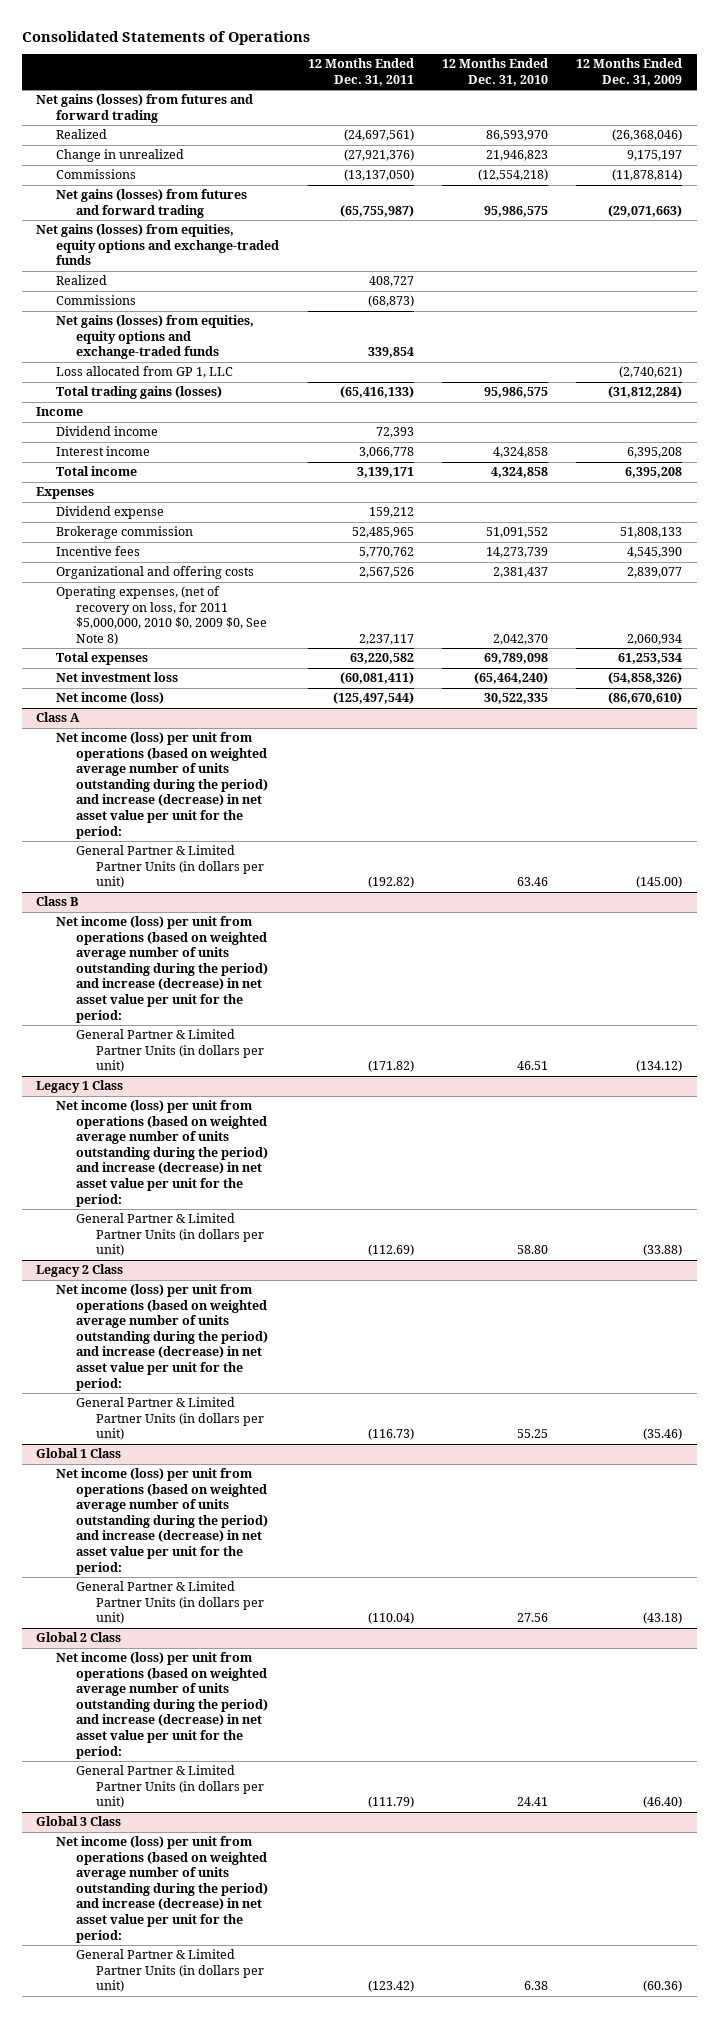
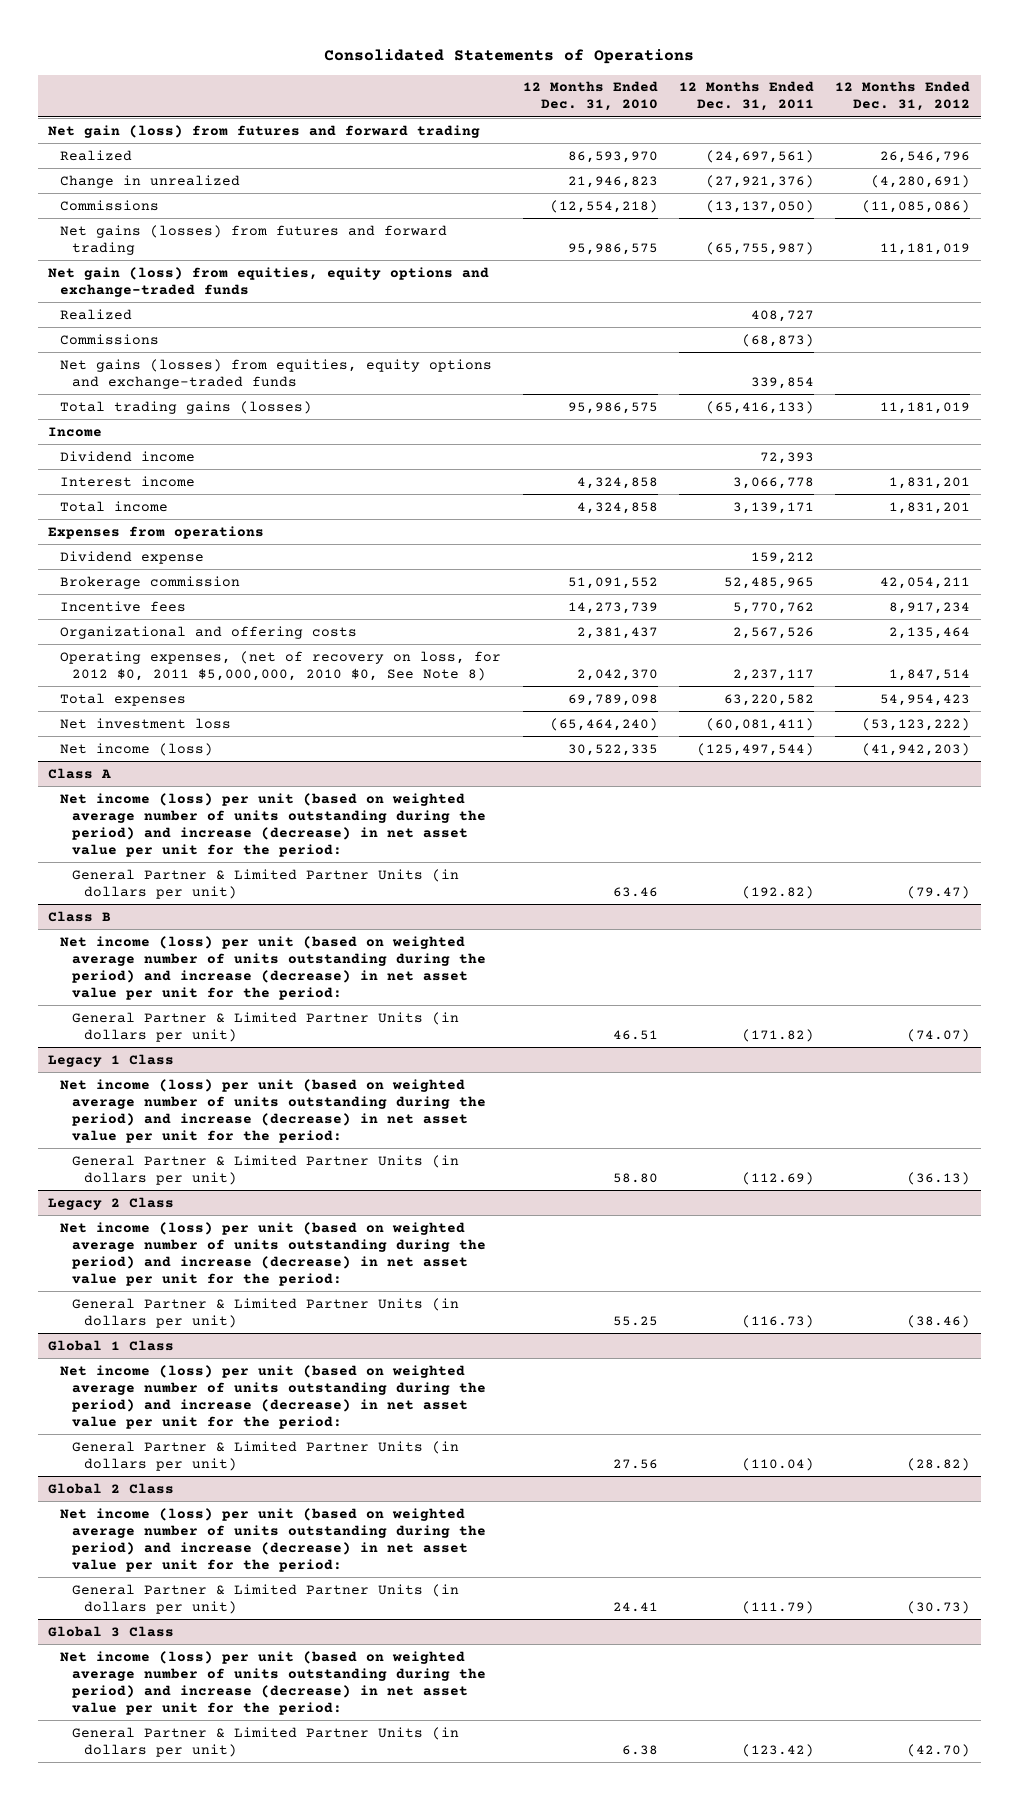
- | 12 Months Ended Dec. 31, 2011 | 12 Months Ended Dec. 31, 2010 | 12 Months Ended Dec. 31, 2009
+ | 12 Months Ended Dec. 31, 2010 | 12 Months Ended Dec. 31, 2011 | 12 Months Ended Dec. 31, 2012
- Net gains (losses) from futures and forward trading
+ Net gain (loss) from futures and forward trading
- Net gains (losses) from equities, equity options and exchange-traded funds
+ Net gain (loss) from equities, equity options and exchange-traded funds
- Loss allocated from GP 1, LLC | | | (2,740,621)
- Expenses
+ Expenses from operations
- Operating expenses, (net of recovery on loss, for 2011 $5,000,000, 2010 $0, 2009 $0, See Note 8) | 2,237,117 | 2,042,370 | 2,060,934
+ Operating expenses, (net of recovery on loss, for 2012 $0, 2011 $5,000,000, 2010 $0, See Note 8) | 2,042,370 | 2,237,117 | 1,847,514
@ Class A
- Net income (loss) per unit from operations (based on weighted average number of units outstanding during the period) and increase (decrease) in net asset value per unit for the period:
+ Net income (loss) per unit (based on weighted average number of units outstanding during the period) and increase (decrease) in net asset value per unit for the period:
@ Class B
- Net income (loss) per unit from operations (based on weighted average number of units outstanding during the period) and increase (decrease) in net asset value per unit for the period:
+ Net income (loss) per unit (based on weighted average number of units outstanding during the period) and increase (decrease) in net asset value per unit for the period:
@ Legacy 1 Class
- Net income (loss) per unit from operations (based on weighted average number of units outstanding during the period) and increase (decrease) in net asset value per unit for the period:
+ Net income (loss) per unit (based on weighted average number of units outstanding during the period) and increase (decrease) in net asset value per unit for the period:
@ Legacy 2 Class
- Net income (loss) per unit from operations (based on weighted average number of units outstanding during the period) and increase (decrease) in net asset value per unit for the period:
+ Net income (loss) per unit (based on weighted average number of units outstanding during the period) and increase (decrease) in net asset value per unit for the period:
@ Global 1 Class
- Net income (loss) per unit from operations (based on weighted average number of units outstanding during the period) and increase (decrease) in net asset value per unit for the period:
+ Net income (loss) per unit (based on weighted average number of units outstanding during the period) and increase (decrease) in net asset value per unit for the period:
@ Global 2 Class
- Net income (loss) per unit from operations (based on weighted average number of units outstanding during the period) and increase (decrease) in net asset value per unit for the period:
+ Net income (loss) per unit (based on weighted average number of units outstanding during the period) and increase (decrease) in net asset value per unit for the period:
@ Global 3 Class
- Net income (loss) per unit from operations (based on weighted average number of units outstanding during the period) and increase (decrease) in net asset value per unit for the period:
+ Net income (loss) per unit (based on weighted average number of units outstanding during the period) and increase (decrease) in net asset value per unit for the period:

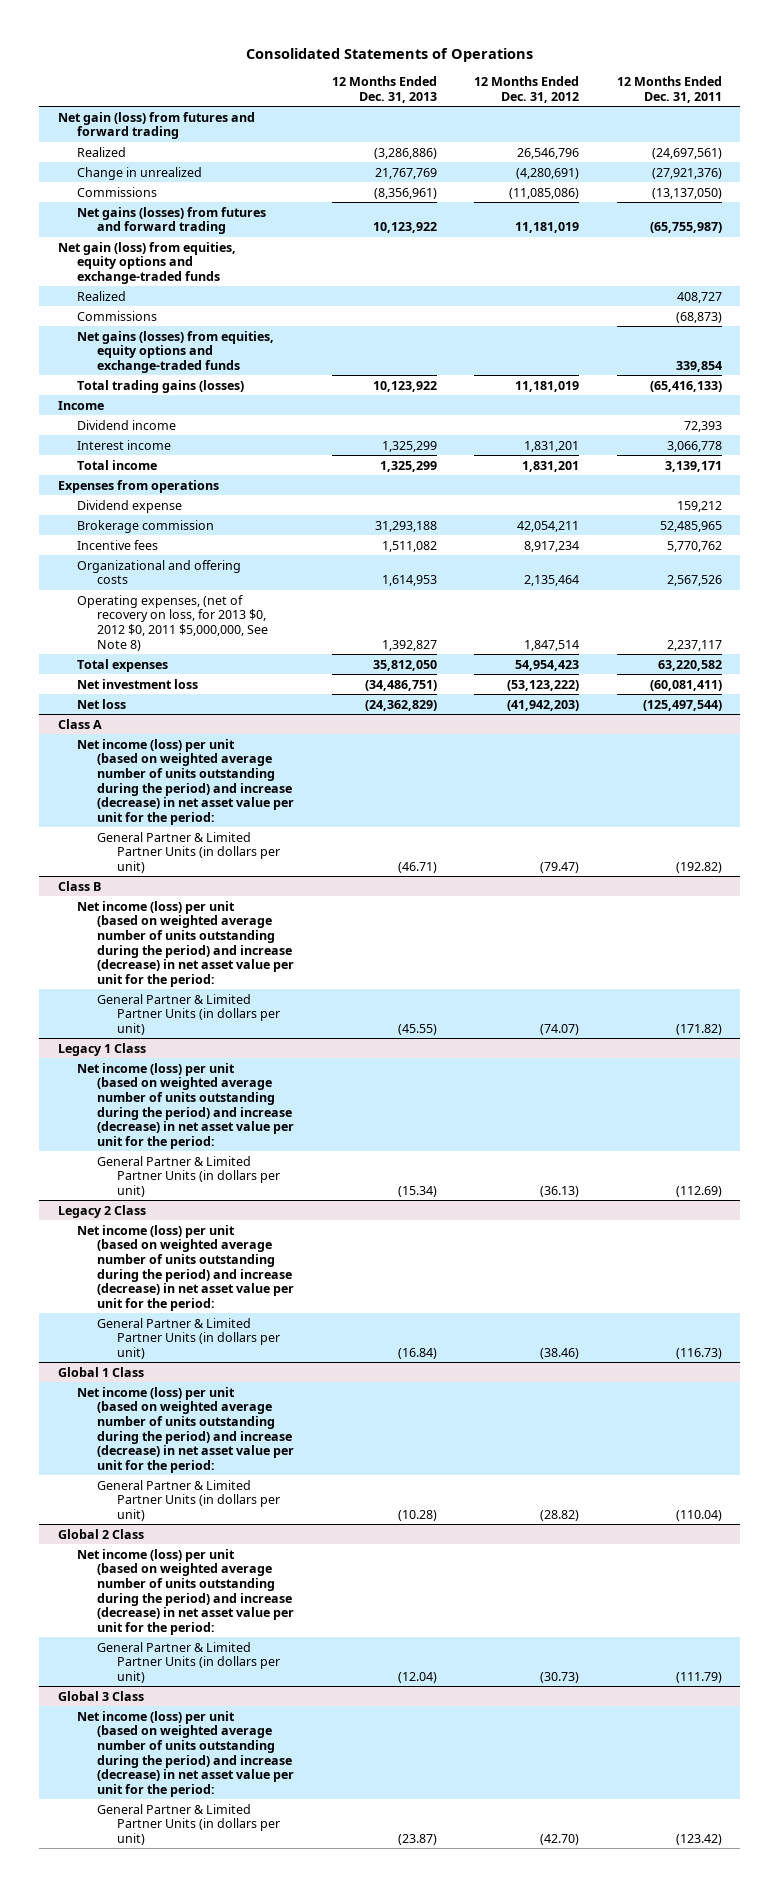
- | 12 Months Ended Dec. 31, 2010 | 12 Months Ended Dec. 31, 2011 | 12 Months Ended Dec. 31, 2012
+ | 12 Months Ended Dec. 31, 2013 | 12 Months Ended Dec. 31, 2012 | 12 Months Ended Dec. 31, 2011
- Operating expenses, (net of recovery on loss, for 2012 $0, 2011 $5,000,000, 2010 $0, See Note 8) | 2,042,370 | 2,237,117 | 1,847,514
+ Operating expenses, (net of recovery on loss, for 2013 $0, 2012 $0, 2011 $5,000,000, See Note 8) | 1,392,827 | 1,847,514 | 2,237,117
- Net income (loss) | 30,522,335 | (125,497,544) | (41,942,203)
+ Net loss | (24,362,829) | (41,942,203) | (125,497,544)

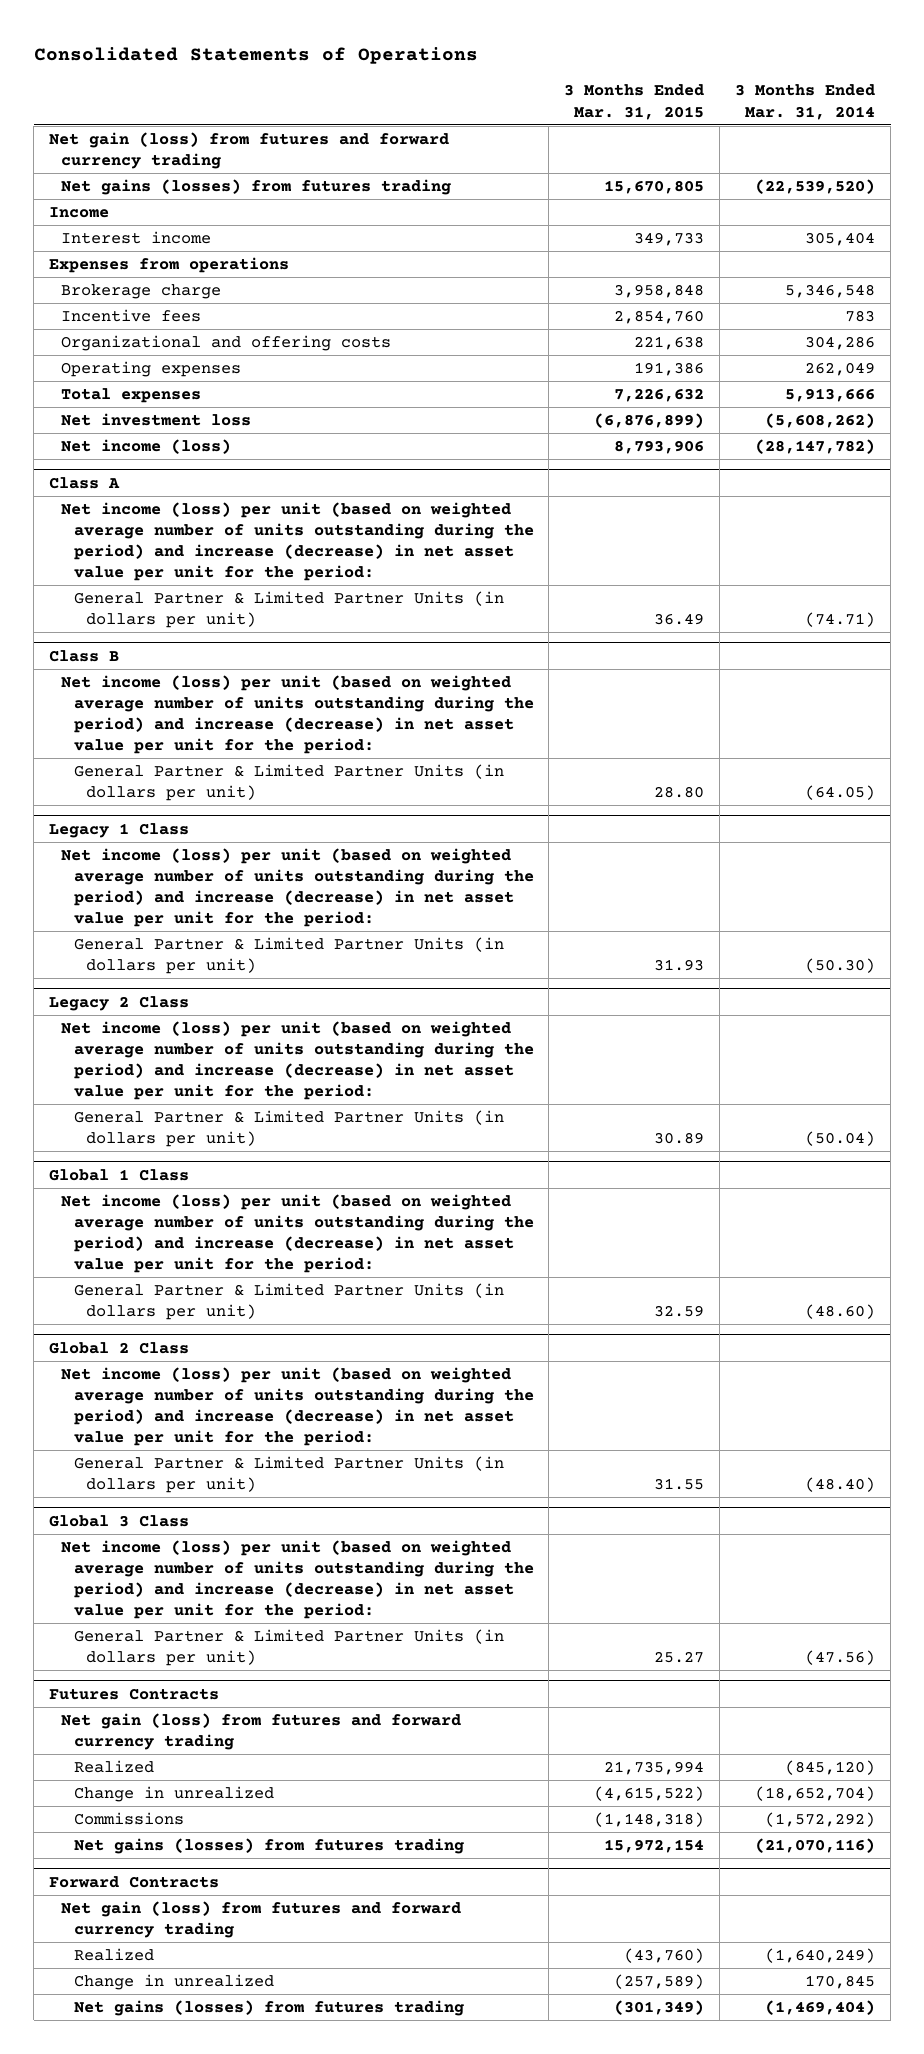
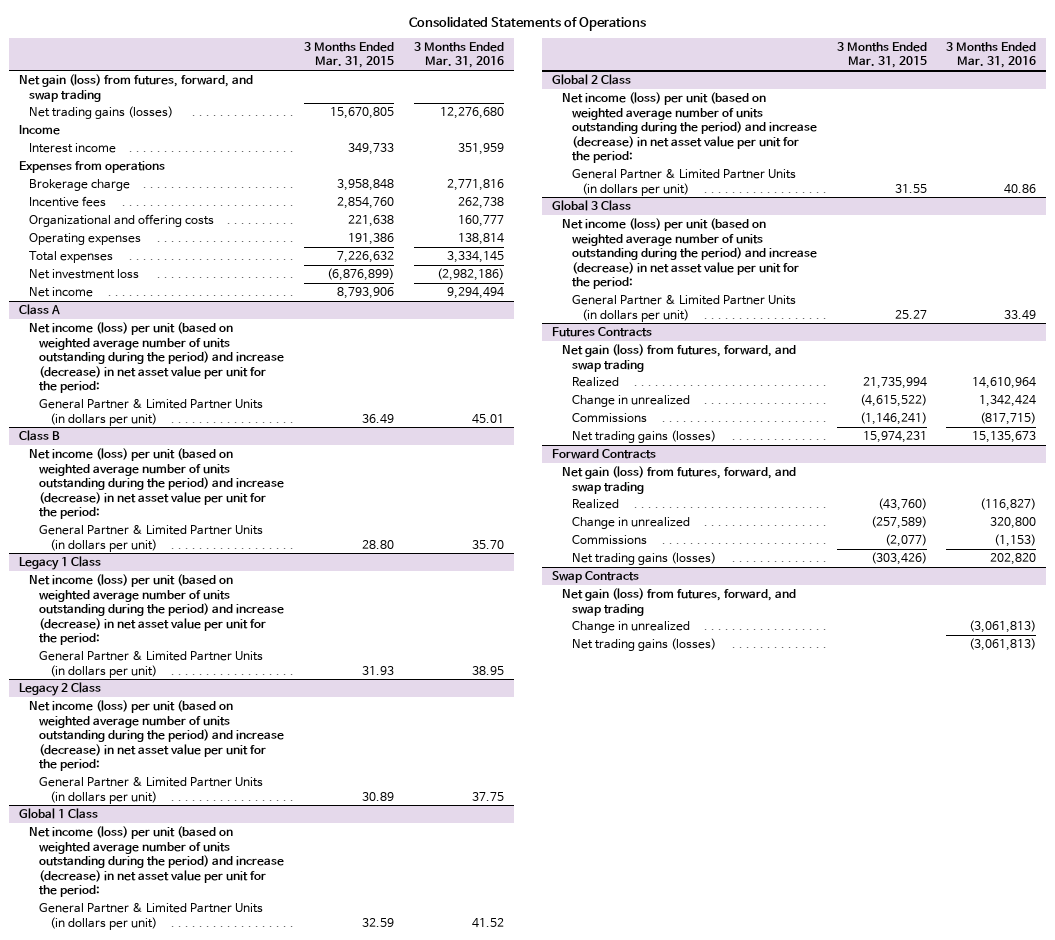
- | 3 Months Ended Mar. 31, 2015 | 3 Months Ended Mar. 31, 2014
+ | 3 Months Ended Mar. 31, 2015 | 3 Months Ended Mar. 31, 2016
- Net gain (loss) from futures and forward currency trading
- Net gains (losses) from futures trading | 15,670,805 | (22,539,520)
+ Net gain (loss) from futures, forward, and swap trading
+ Net trading gains (losses) | 15,670,805 | 12,276,680
- Net income (loss) | 8,793,906 | (28,147,782)
+ Net income | 8,793,906 | 9,294,494
@ Futures Contracts
- Net gain (loss) from futures and forward currency trading
+ Net gain (loss) from futures, forward, and swap trading
- Commissions | (1,148,318) | (1,572,292)
- Net gains (losses) from futures trading | 15,972,154 | (21,070,116)
+ Commissions | (1,146,241) | (817,715)
+ Net trading gains (losses) | 15,974,231 | 15,135,673
@ Forward Contracts
- Net gain (loss) from futures and forward currency trading
+ Net gain (loss) from futures, forward, and swap trading
- Net gains (losses) from futures trading | (301,349) | (1,469,404)
+ Commissions | (2,077) | (1,153)
+ Net trading gains (losses) | (303,426) | 202,820
+ Swap Contracts
+ Net gain (loss) from futures, forward, and swap trading
+ Change in unrealized | | (3,061,813)
+ Net trading gains (losses) | | (3,061,813)

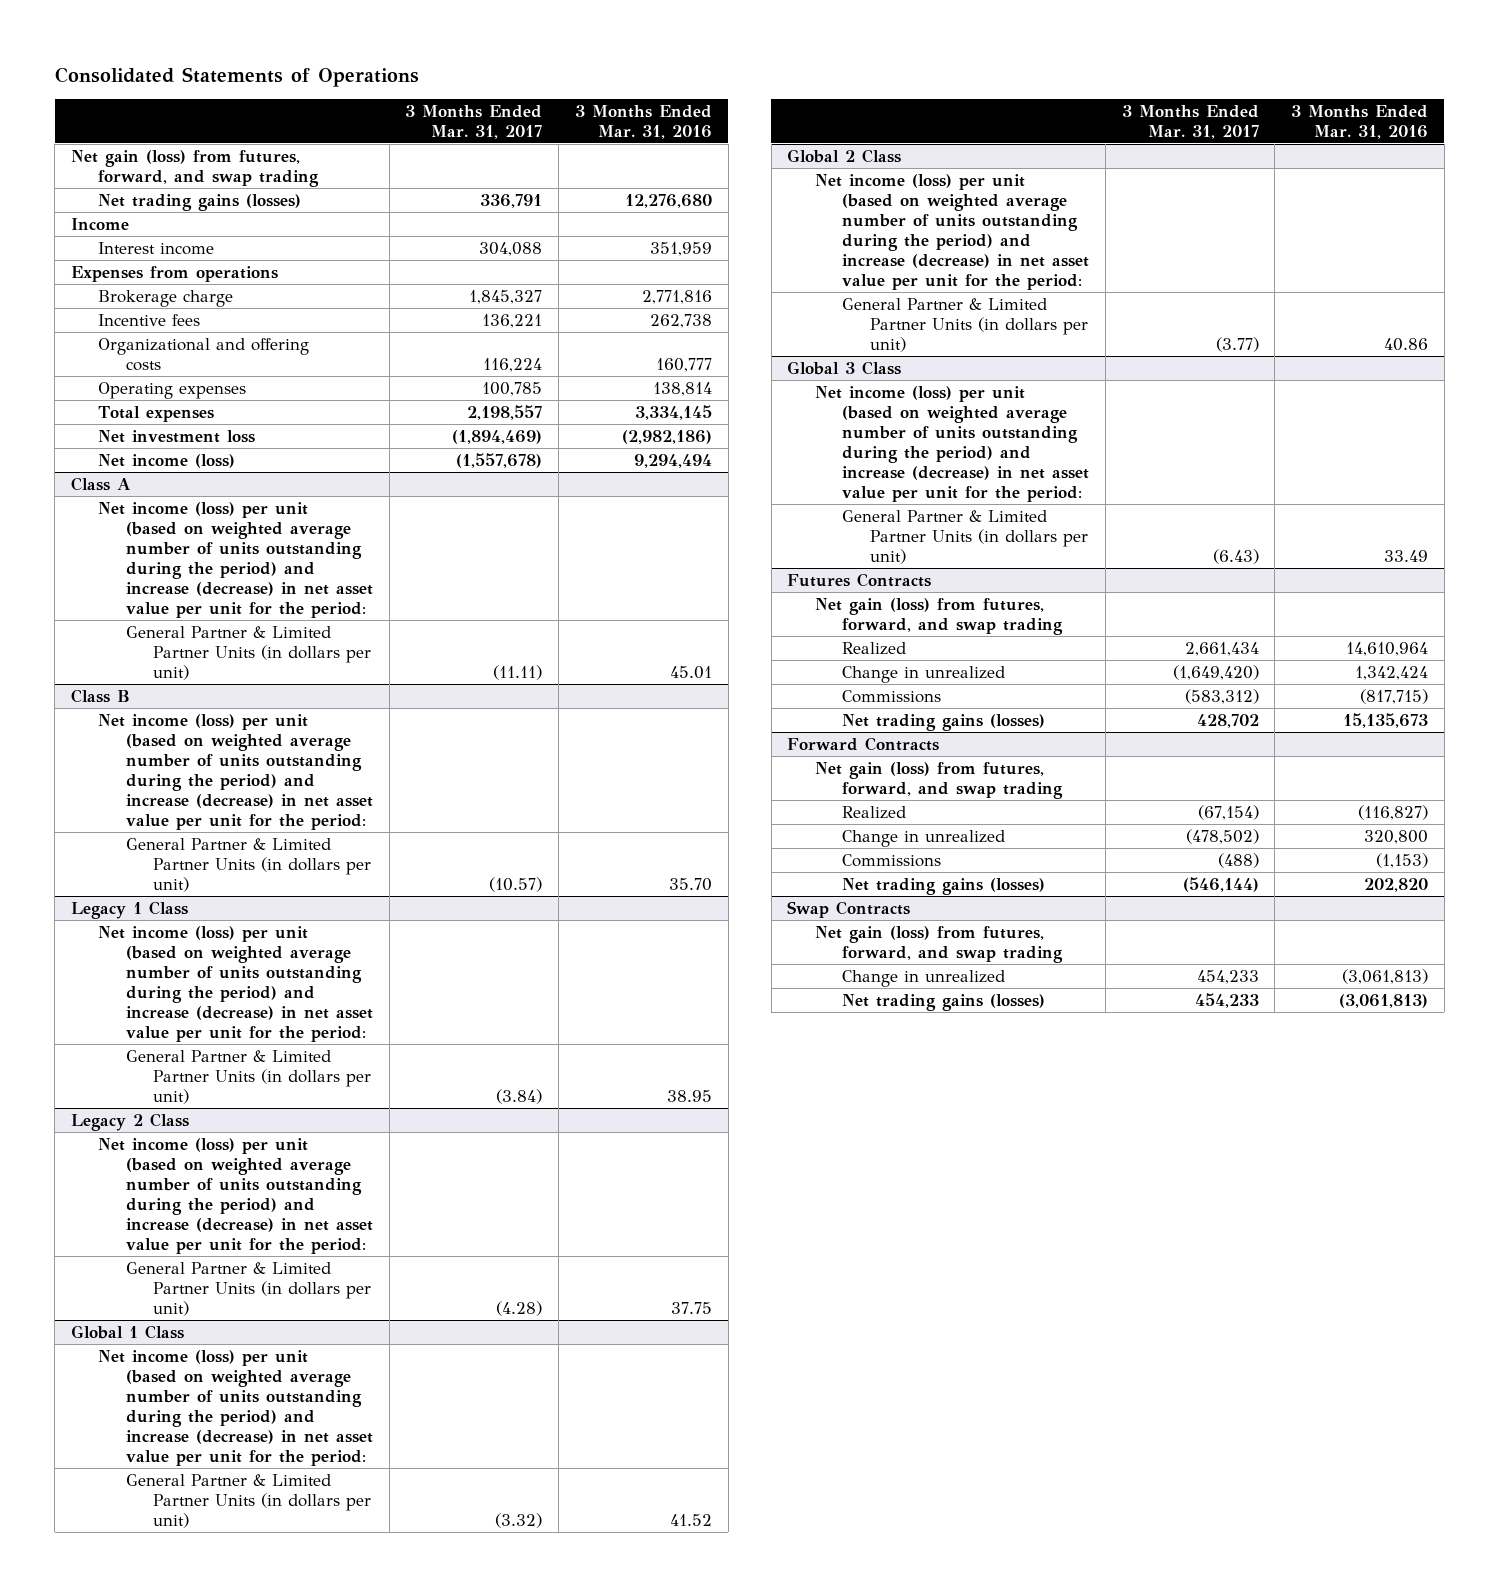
- | 3 Months Ended Mar. 31, 2015 | 3 Months Ended Mar. 31, 2016
+ | 3 Months Ended Mar. 31, 2017 | 3 Months Ended Mar. 31, 2016
- Net income | 8,793,906 | 9,294,494
+ Net income (loss) | (1,557,678) | 9,294,494

